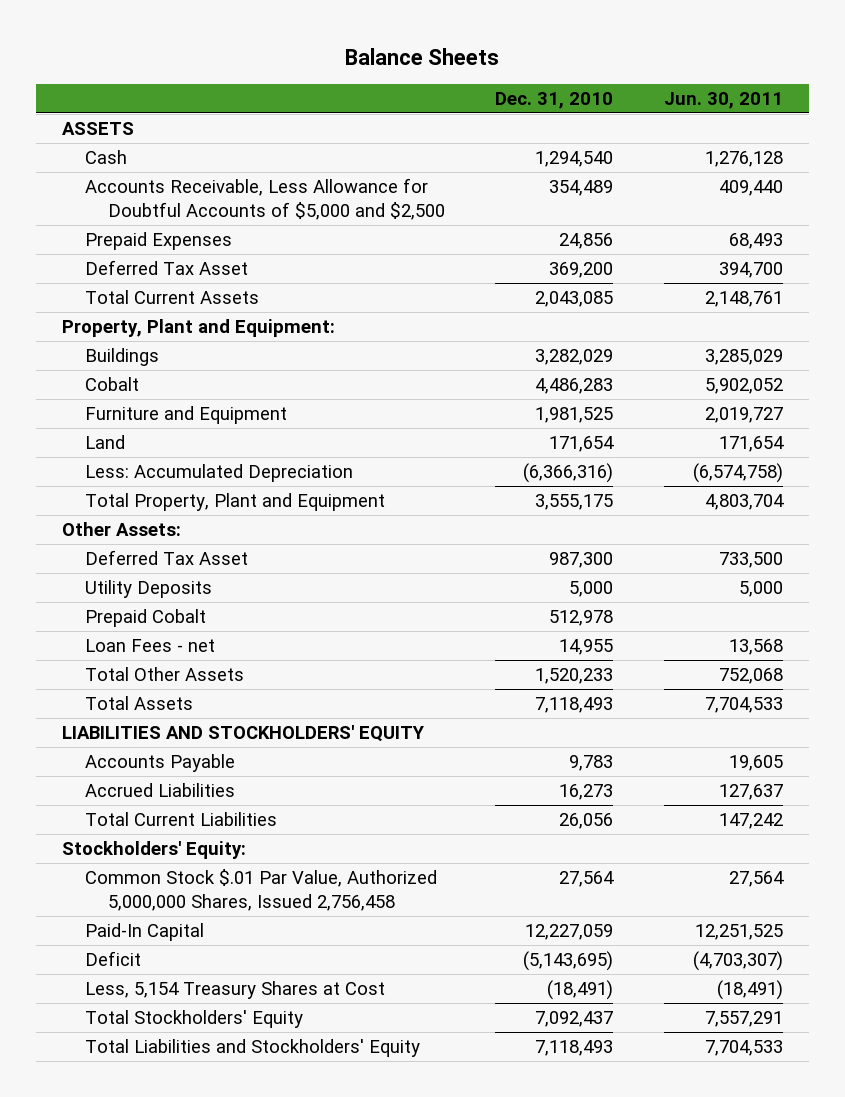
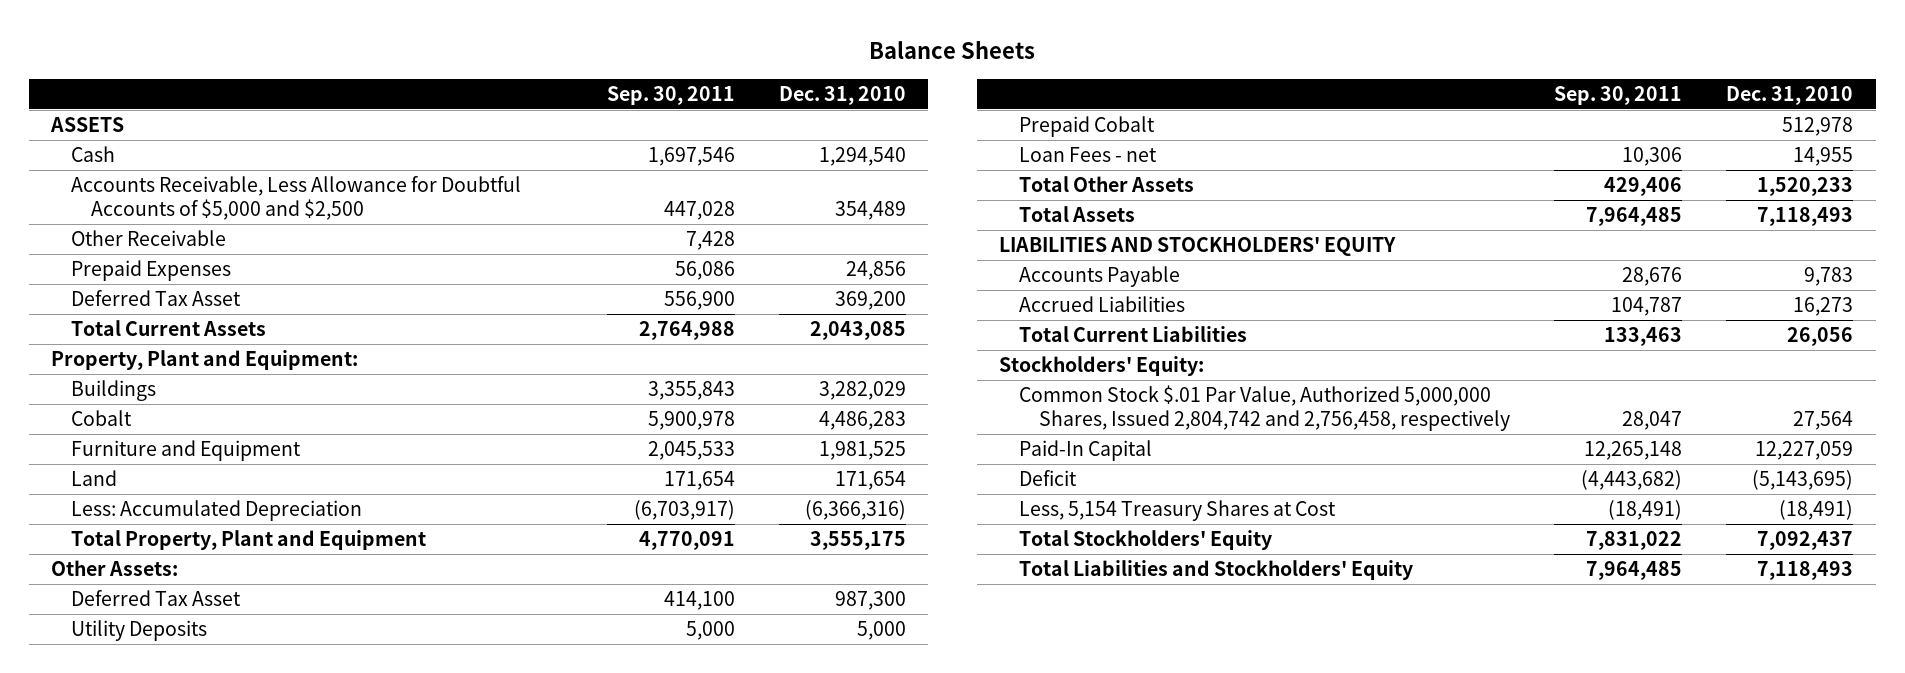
- | Dec. 31, 2010 | Jun. 30, 2011
+ | Sep. 30, 2011 | Dec. 31, 2010
+ Other Receivable | 7,428 |
- Common Stock $.01 Par Value, Authorized 5,000,000 Shares, Issued 2,756,458 | 27,564 | 27,564
+ Common Stock $.01 Par Value, Authorized 5,000,000 Shares, Issued 2,804,742 and 2,756,458, respectively | 28,047 | 27,564

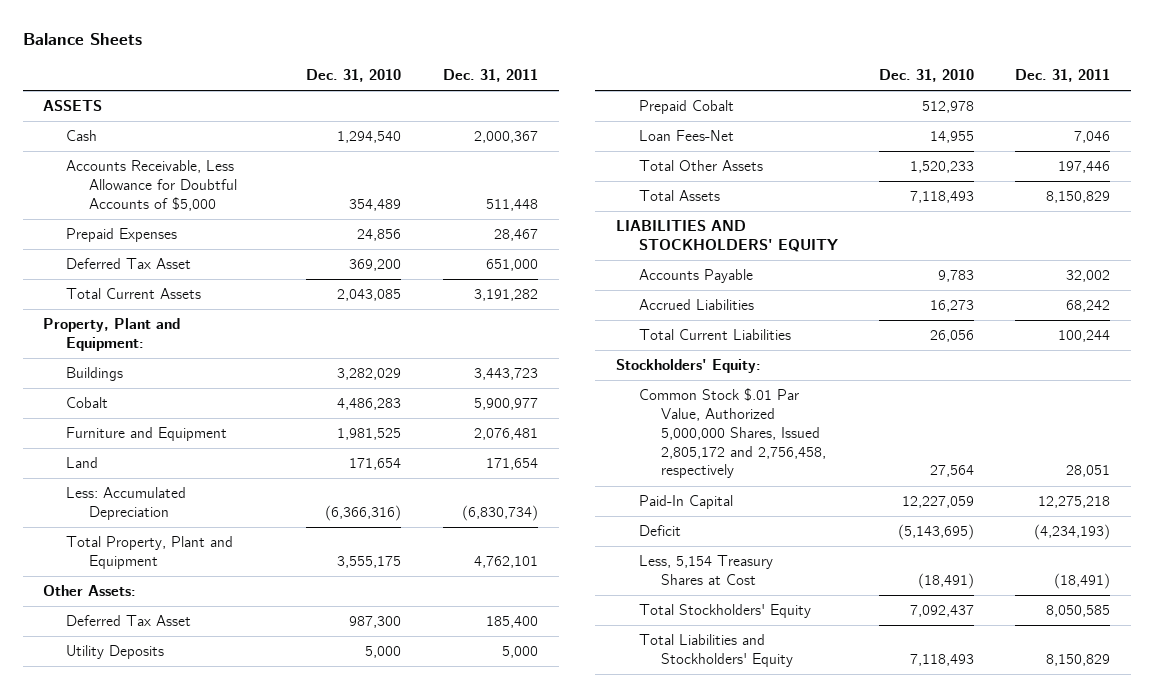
- | Sep. 30, 2011 | Dec. 31, 2010
+ | Dec. 31, 2010 | Dec. 31, 2011
- Accounts Receivable, Less Allowance for Doubtful Accounts of $5,000 and $2,500 | 447,028 | 354,489
- Other Receivable | 7,428 |
+ Accounts Receivable, Less Allowance for Doubtful Accounts of $5,000 | 354,489 | 511,448
- Loan Fees - net | 10,306 | 14,955
+ Loan Fees-Net | 14,955 | 7,046
- Common Stock $.01 Par Value, Authorized 5,000,000 Shares, Issued 2,804,742 and 2,756,458, respectively | 28,047 | 27,564
+ Common Stock $.01 Par Value, Authorized 5,000,000 Shares, Issued 2,805,172 and 2,756,458, respectively | 27,564 | 28,051

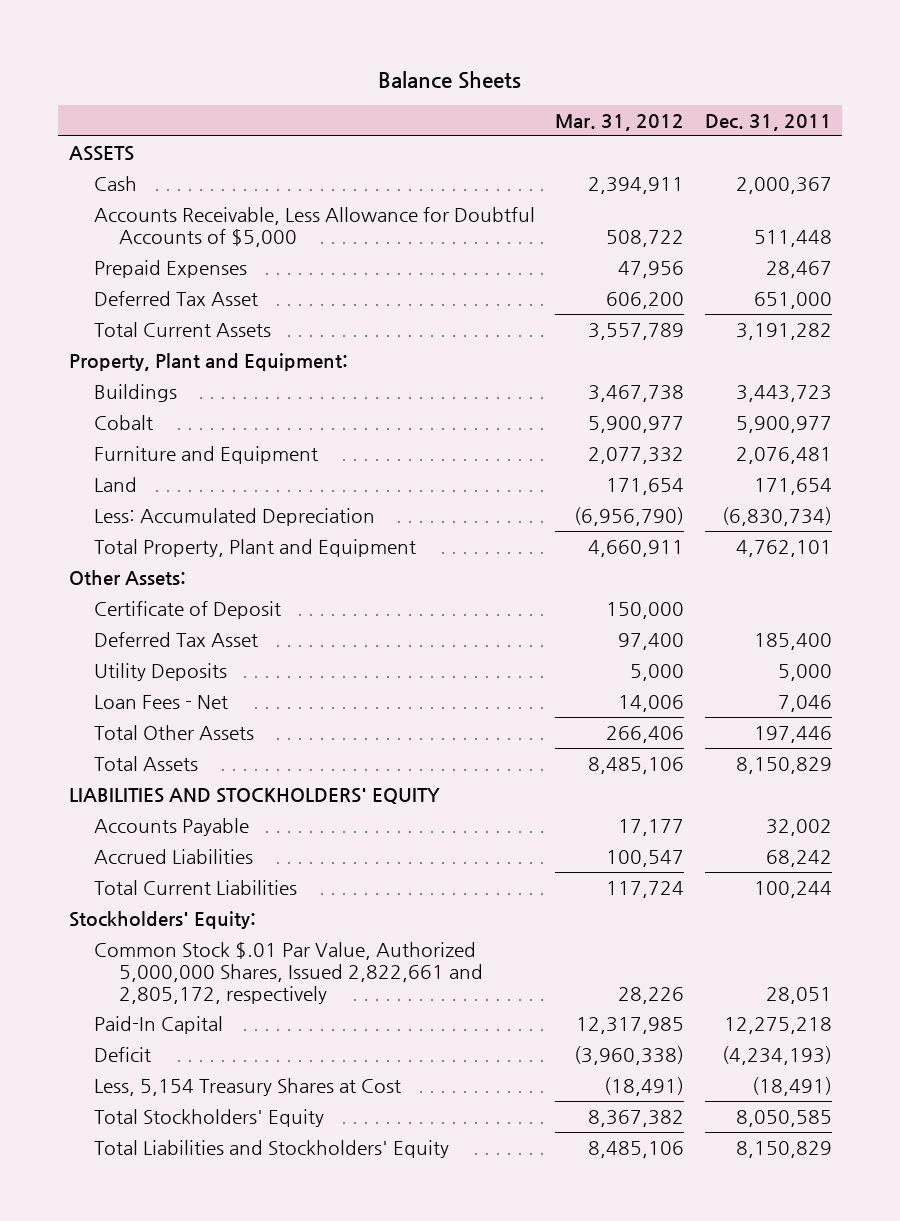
- | Dec. 31, 2010 | Dec. 31, 2011
+ | Mar. 31, 2012 | Dec. 31, 2011
+ Certificate of Deposit | 150,000 |
- Prepaid Cobalt | 512,978 |
- Loan Fees-Net | 14,955 | 7,046
+ Loan Fees - Net | 14,006 | 7,046
- Common Stock $.01 Par Value, Authorized 5,000,000 Shares, Issued 2,805,172 and 2,756,458, respectively | 27,564 | 28,051
+ Common Stock $.01 Par Value, Authorized 5,000,000 Shares, Issued 2,822,661 and 2,805,172, respectively | 28,226 | 28,051

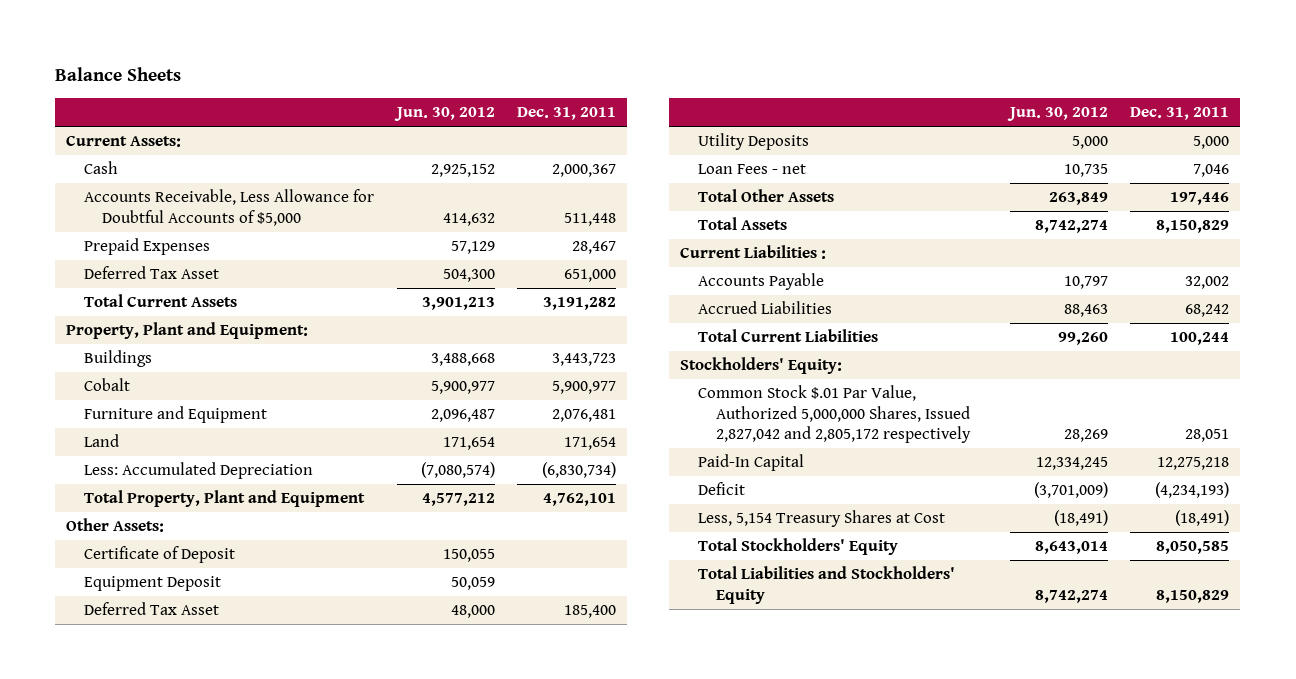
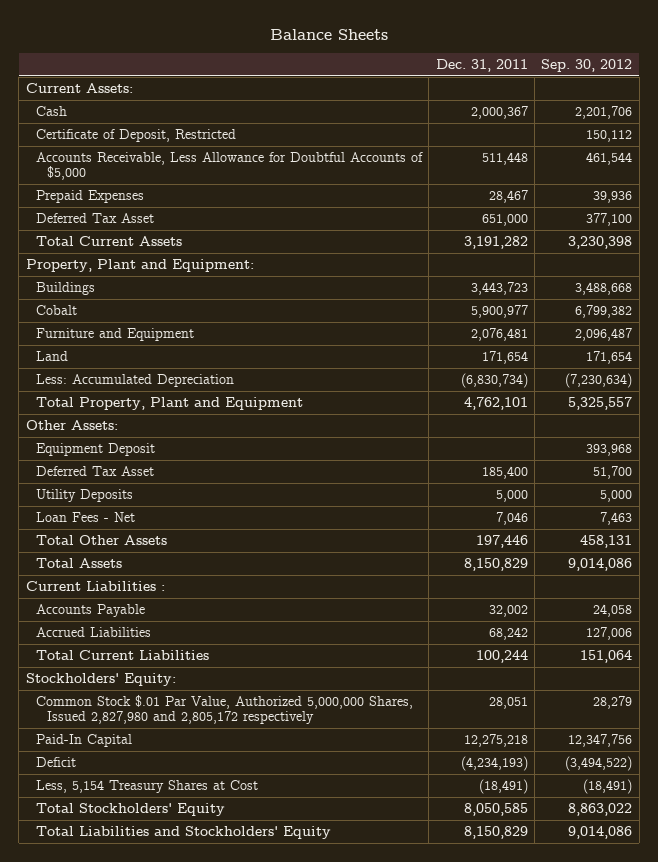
- | Jun. 30, 2012 | Dec. 31, 2011
+ | Dec. 31, 2011 | Sep. 30, 2012
+ Certificate of Deposit, Restricted | | 150,112
- Certificate of Deposit | 150,055 |
- Loan Fees - net | 10,735 | 7,046
+ Loan Fees - Net | 7,046 | 7,463
- Common Stock $.01 Par Value, Authorized 5,000,000 Shares, Issued 2,827,042 and 2,805,172 respectively | 28,269 | 28,051
+ Common Stock $.01 Par Value, Authorized 5,000,000 Shares, Issued 2,827,980 and 2,805,172 respectively | 28,051 | 28,279

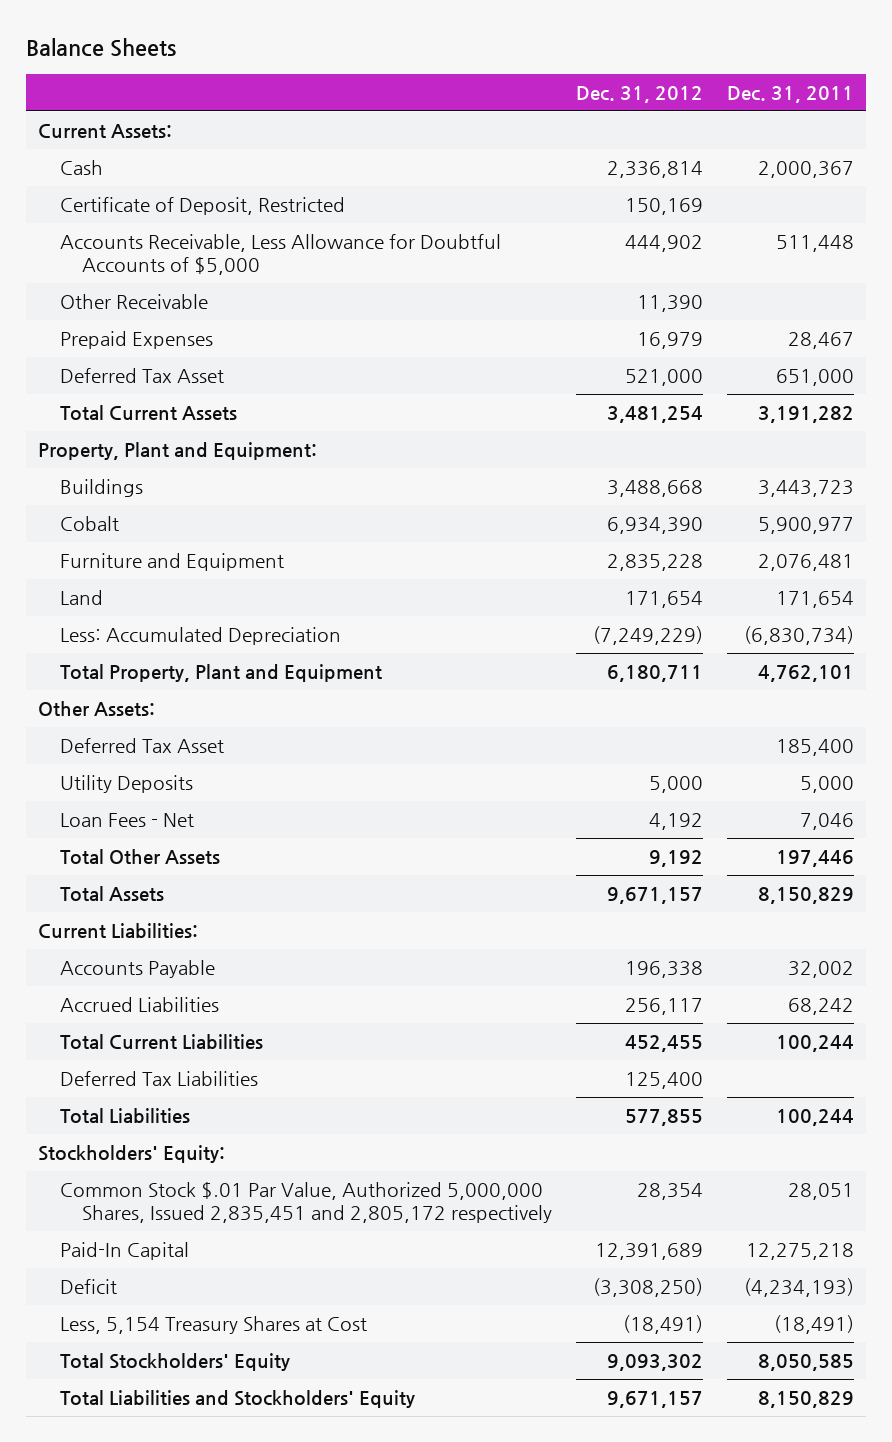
- | Dec. 31, 2011 | Sep. 30, 2012
+ | Dec. 31, 2012 | Dec. 31, 2011
+ Other Receivable | 11,390 |
- Equipment Deposit | | 393,968
- Current Liabilities :
+ Current Liabilities:
+ Deferred Tax Liabilities | 125,400 |
+ Total Liabilities | 577,855 | 100,244
- Common Stock $.01 Par Value, Authorized 5,000,000 Shares, Issued 2,827,980 and 2,805,172 respectively | 28,051 | 28,279
+ Common Stock $.01 Par Value, Authorized 5,000,000 Shares, Issued 2,835,451 and 2,805,172 respectively | 28,354 | 28,051

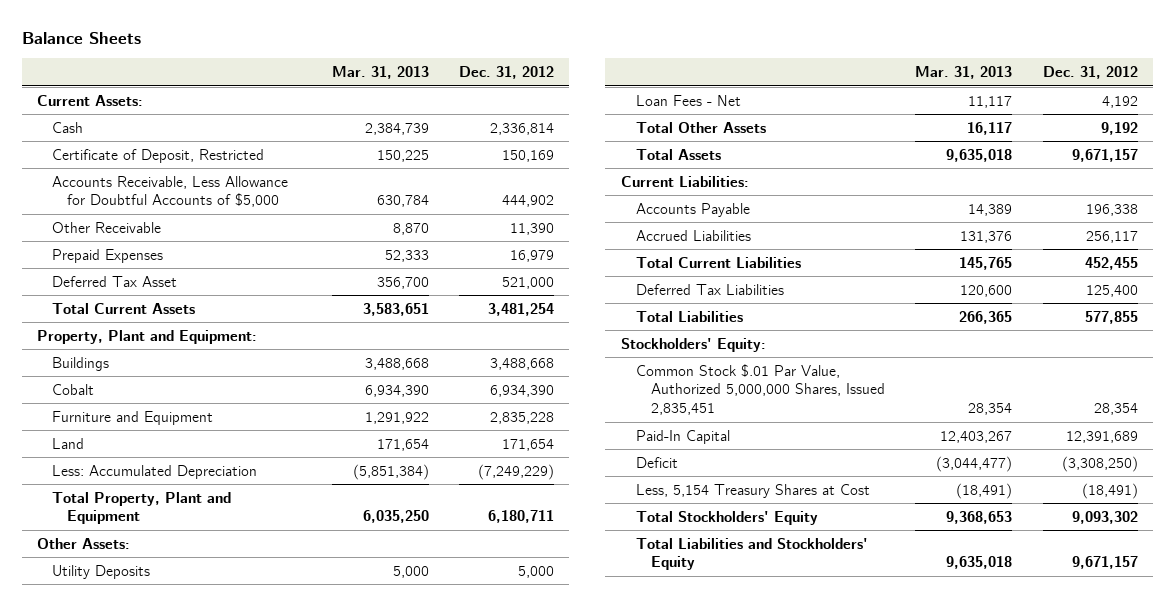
- | Dec. 31, 2012 | Dec. 31, 2011
+ | Mar. 31, 2013 | Dec. 31, 2012
- Deferred Tax Asset | | 185,400
- Common Stock $.01 Par Value, Authorized 5,000,000 Shares, Issued 2,835,451 and 2,805,172 respectively | 28,354 | 28,051
+ Common Stock $.01 Par Value, Authorized 5,000,000 Shares, Issued 2,835,451 | 28,354 | 28,354

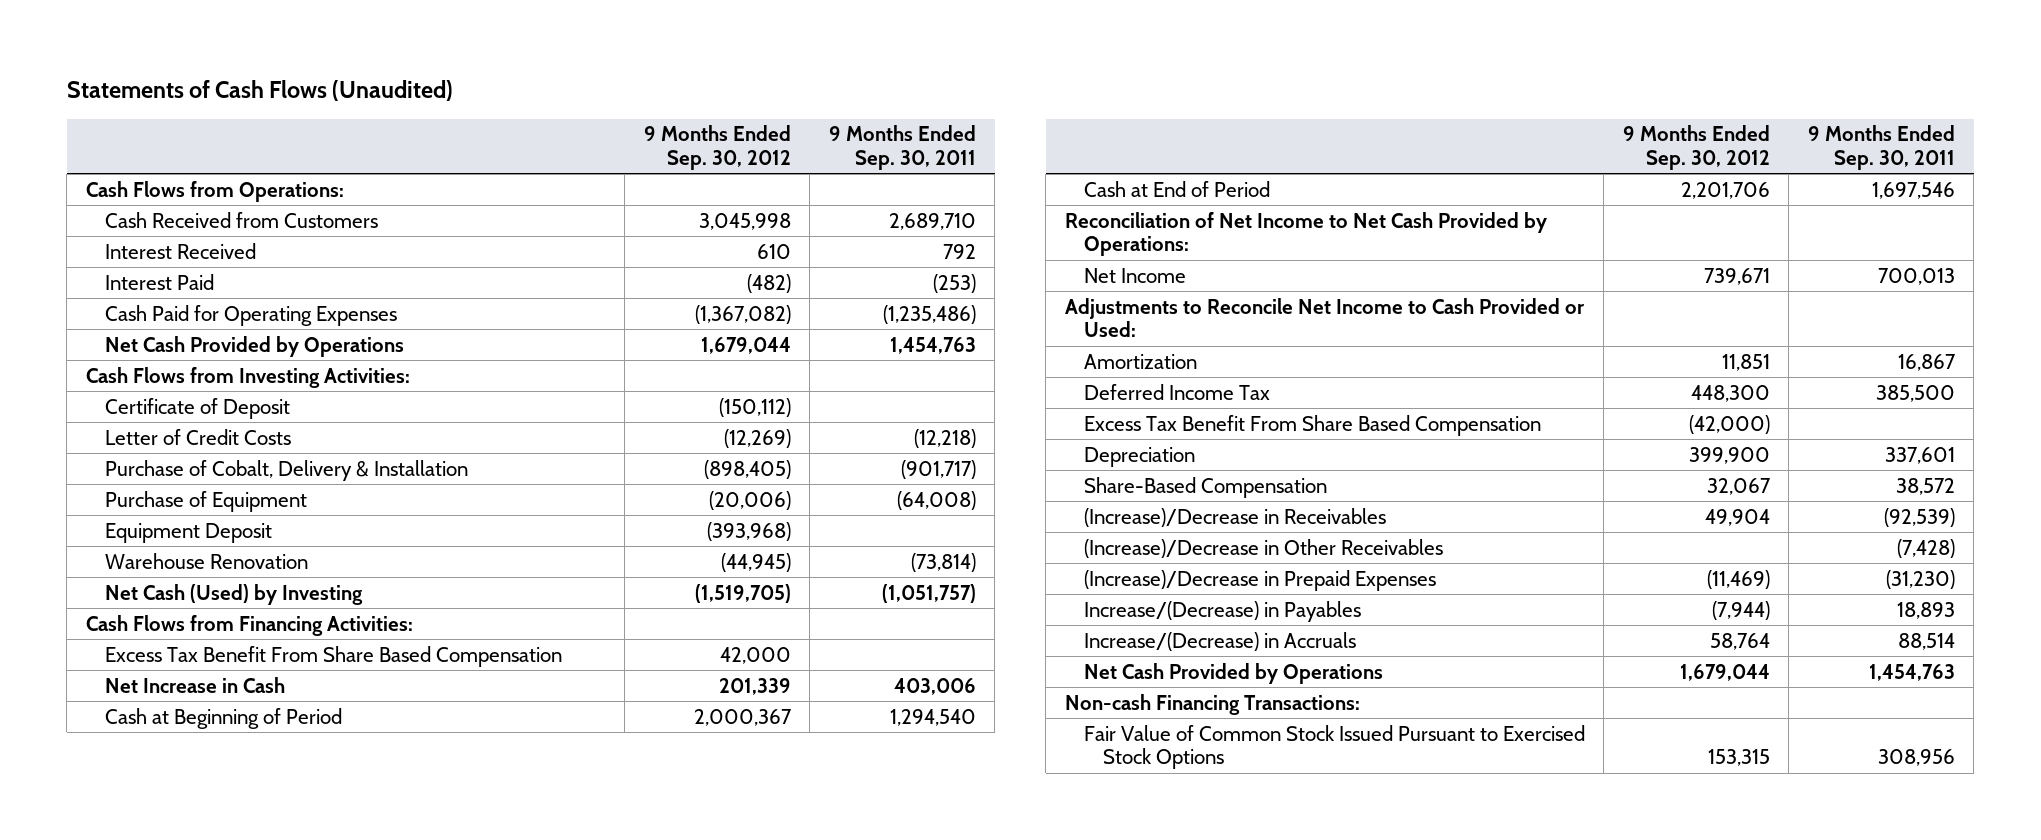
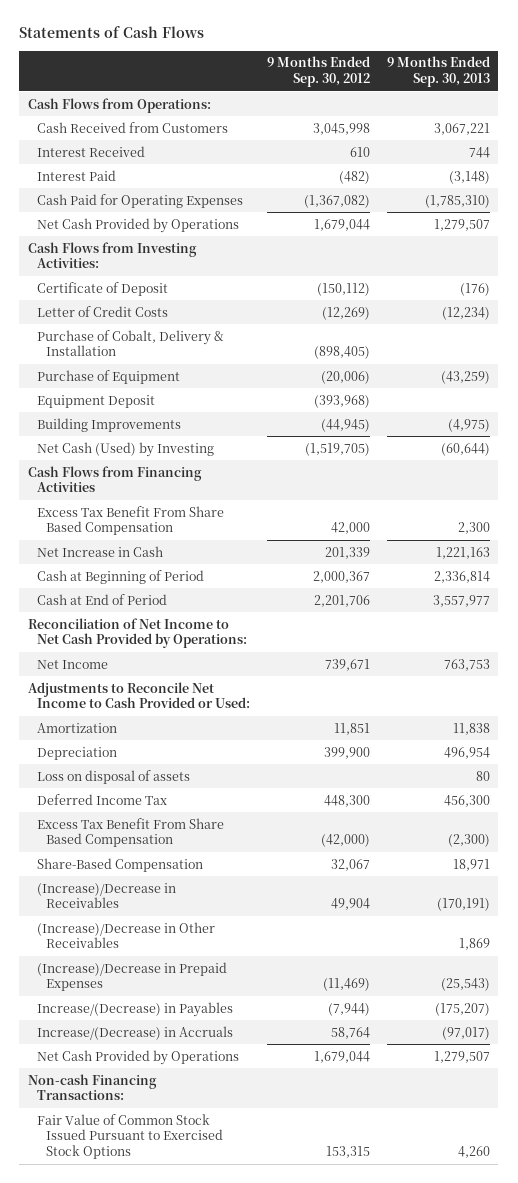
- Statements of Cash Flows (Unaudited)
+ Statements of Cash Flows
- | 9 Months Ended Sep. 30, 2012 | 9 Months Ended Sep. 30, 2011
+ | 9 Months Ended Sep. 30, 2012 | 9 Months Ended Sep. 30, 2013
- Warehouse Renovation | (44,945) | (73,814)
+ Building Improvements | (44,945) | (4,975)
- Cash Flows from Financing Activities:
+ Cash Flows from Financing Activities
moved up: Depreciation | 399,900 | 496,954
+ Loss on disposal of assets | | 80

